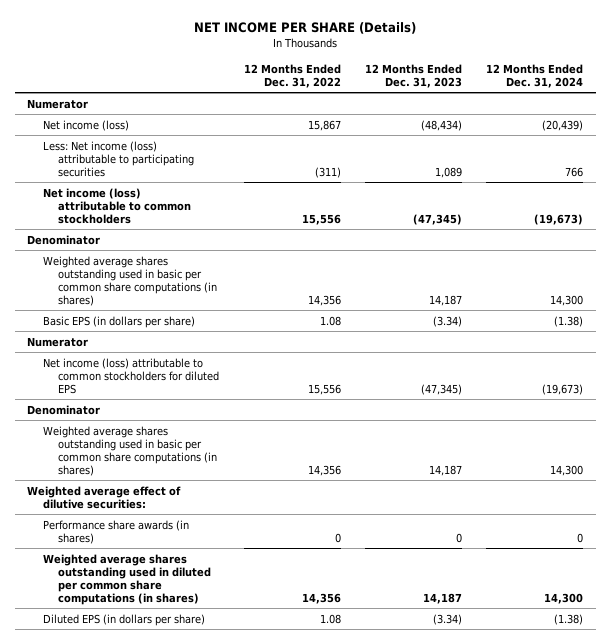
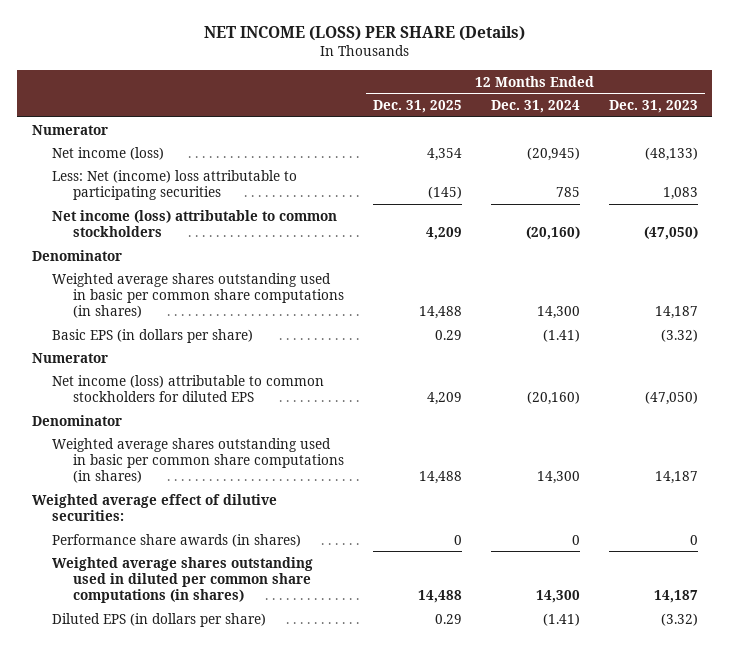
- NET INCOME PER SHARE (Details)
+ NET INCOME (LOSS) PER SHARE (Details)
- | 12 Months Ended Dec. 31, 2022 | 12 Months Ended Dec. 31, 2023 | 12 Months Ended Dec. 31, 2024
+ | 12 Months Ended Dec. 31, 2025 | 12 Months Ended Dec. 31, 2024 | 12 Months Ended Dec. 31, 2023
- Net income (loss) | 15,867 | (48,434) | (20,439)
- Less: Net income (loss) attributable to participating securities | (311) | 1,089 | 766
- Net income (loss) attributable to common stockholders | 15,556 | (47,345) | (19,673)
+ Net income (loss) | 4,354 | (20,945) | (48,133)
+ Less: Net (income) loss attributable to participating securities | (145) | 785 | 1,083
+ Net income (loss) attributable to common stockholders | 4,209 | (20,160) | (47,050)
- Basic EPS (in dollars per share) | 1.08 | (3.34) | (1.38)
+ Basic EPS (in dollars per share) | 0.29 | (1.41) | (3.32)
- Net income (loss) attributable to common stockholders for diluted EPS | 15,556 | (47,345) | (19,673)
+ Net income (loss) attributable to common stockholders for diluted EPS | 4,209 | (20,160) | (47,050)
- Diluted EPS (in dollars per share) | 1.08 | (3.34) | (1.38)
+ Diluted EPS (in dollars per share) | 0.29 | (1.41) | (3.32)

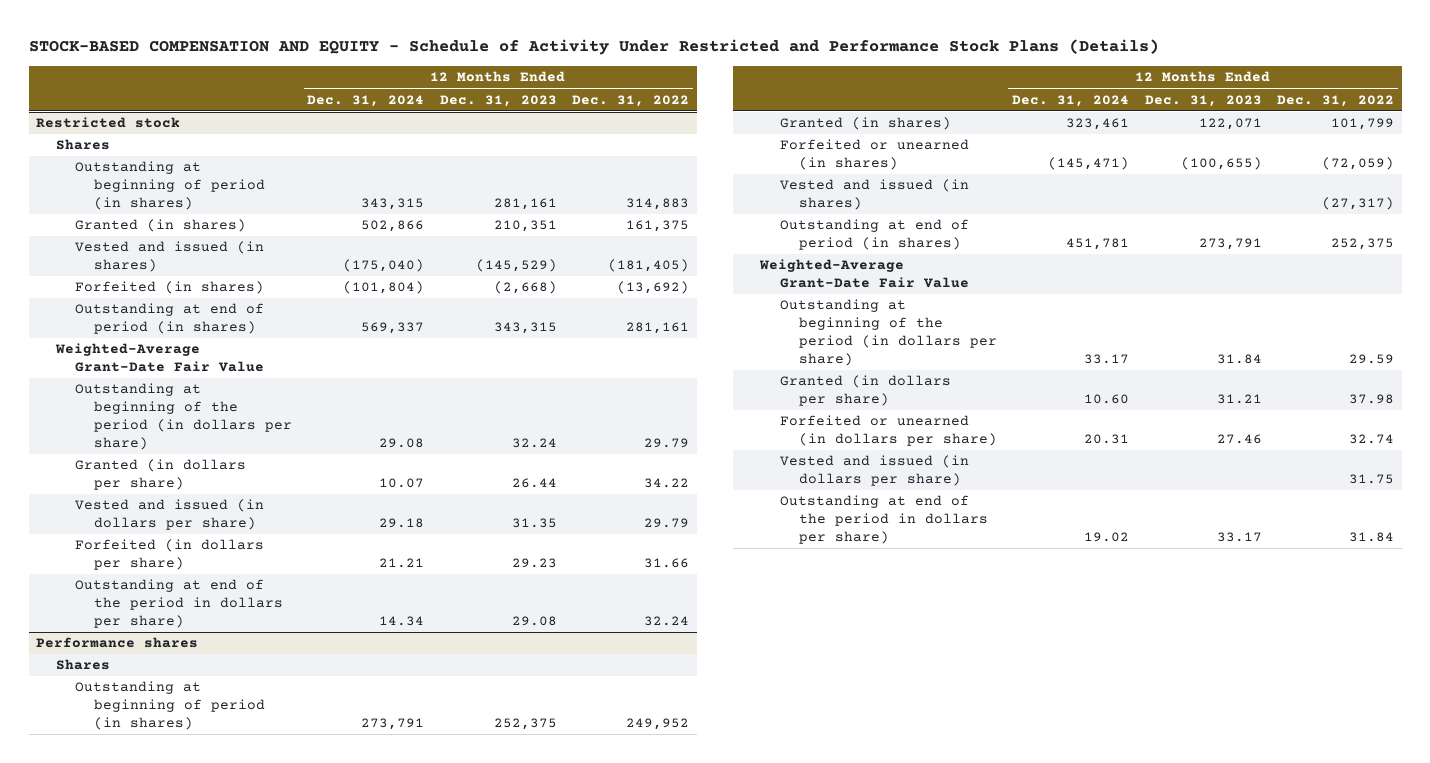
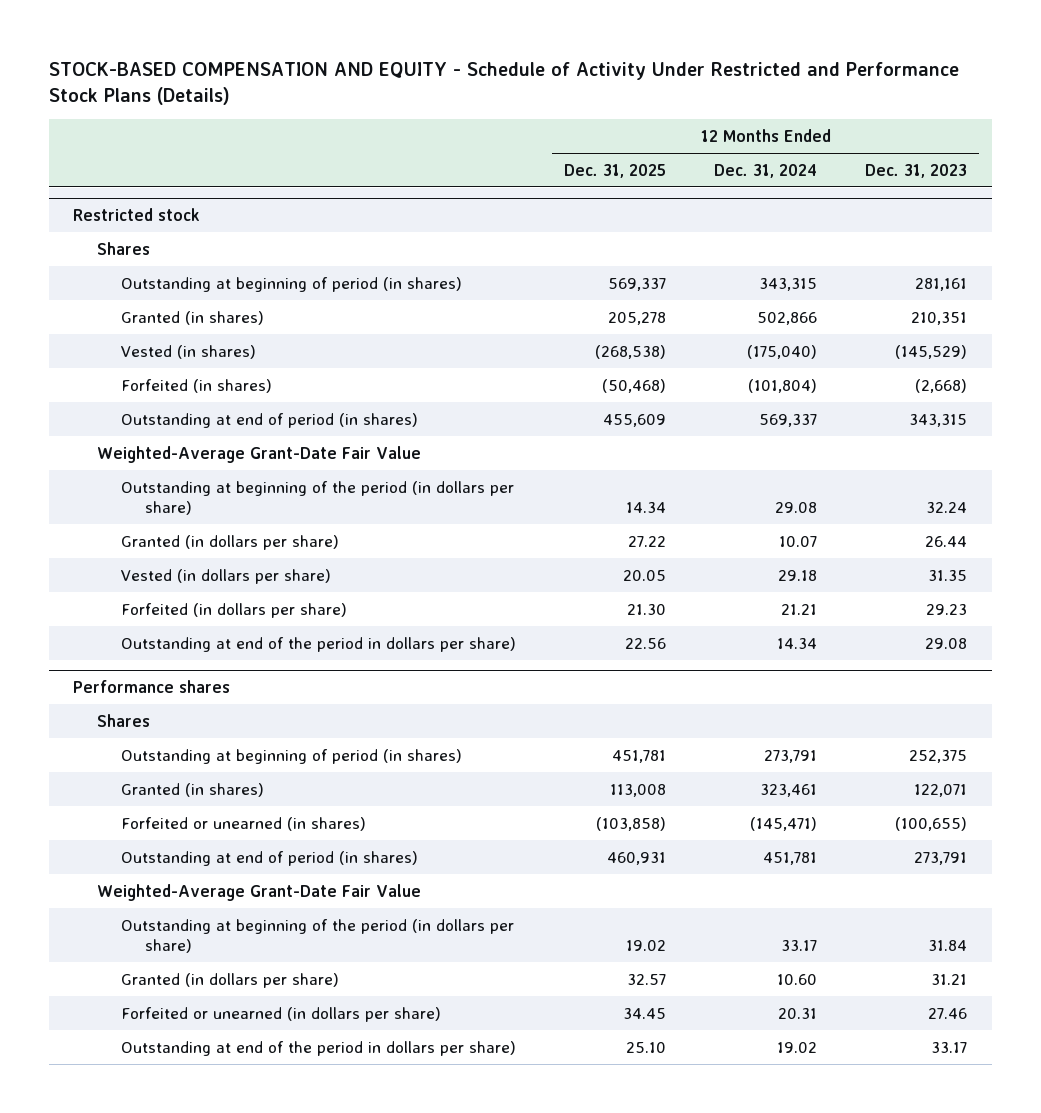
- | 12 Months Ended Dec. 31, 2024 | 12 Months Ended Dec. 31, 2023 | 12 Months Ended Dec. 31, 2022
+ | 12 Months Ended Dec. 31, 2025 | 12 Months Ended Dec. 31, 2024 | 12 Months Ended Dec. 31, 2023
@ Restricted stock
- Vested and issued (in shares) | (175,040) | (145,529) | (181,405)
+ Vested (in shares) | (268,538) | (175,040) | (145,529)
- Vested and issued (in dollars per share) | 29.18 | 31.35 | 29.79
+ Vested (in dollars per share) | 20.05 | 29.18 | 31.35
@ Performance shares
- Vested and issued (in shares) | | | (27,317)
- Vested and issued (in dollars per share) | | | 31.75

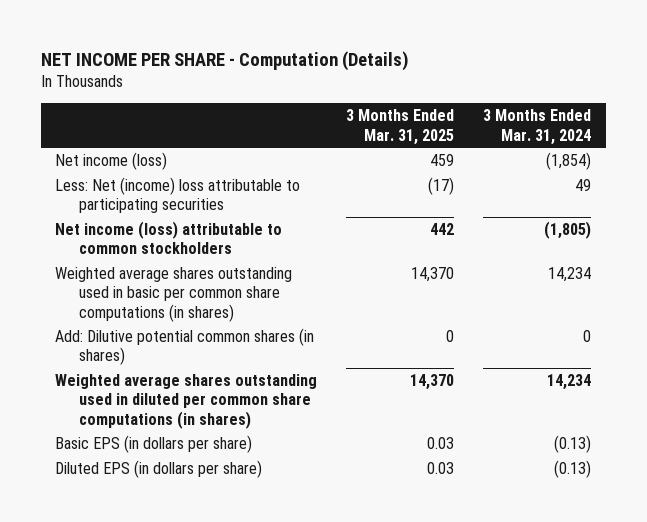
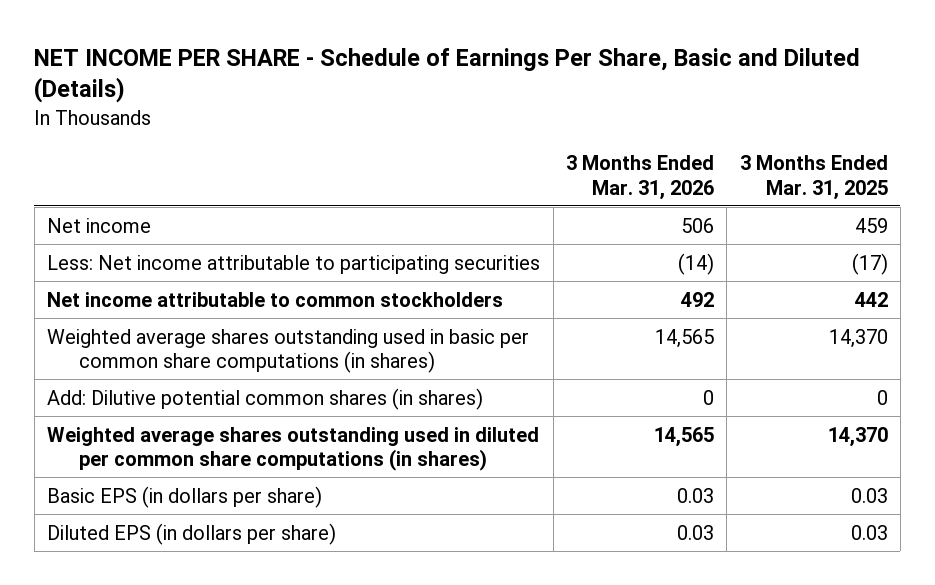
- NET INCOME PER SHARE - Computation (Details)
+ NET INCOME PER SHARE - Schedule of Earnings Per Share, Basic and Diluted (Details)
- | 3 Months Ended Mar. 31, 2025 | 3 Months Ended Mar. 31, 2024
+ | 3 Months Ended Mar. 31, 2026 | 3 Months Ended Mar. 31, 2025
- Net income (loss) | 459 | (1,854)
- Less: Net (income) loss attributable to participating securities | (17) | 49
- Net income (loss) attributable to common stockholders | 442 | (1,805)
+ Net income | 506 | 459
+ Less: Net income attributable to participating securities | (14) | (17)
+ Net income attributable to common stockholders | 492 | 442

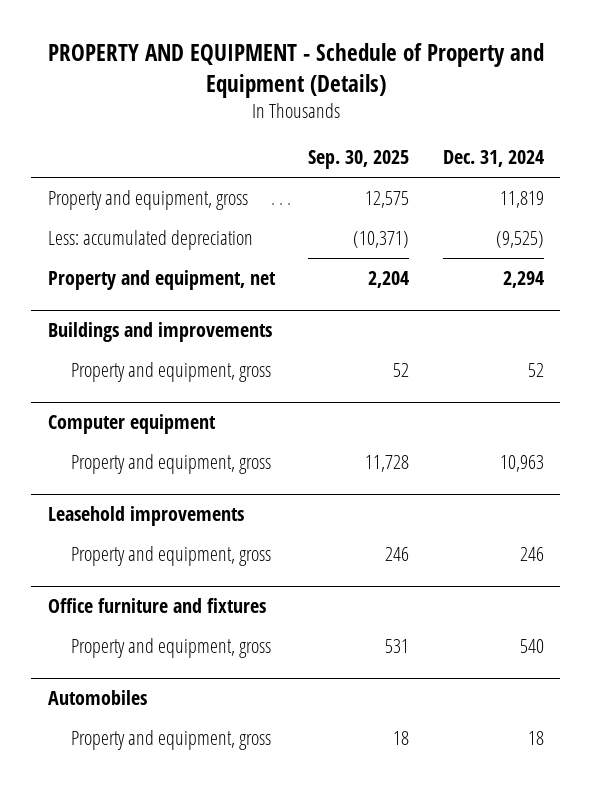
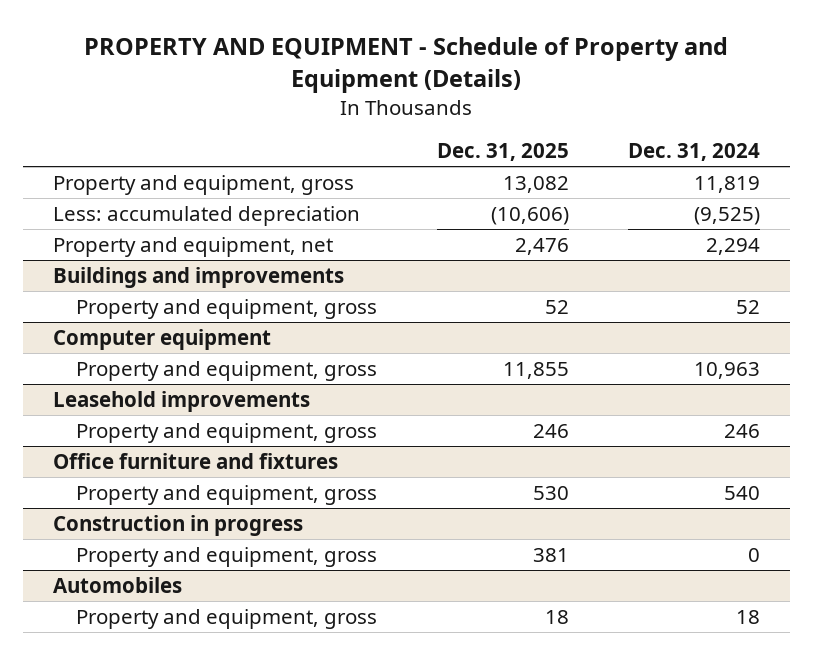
- | Sep. 30, 2025 | Dec. 31, 2024
+ | Dec. 31, 2025 | Dec. 31, 2024
+ Construction in progress
+ Property and equipment, gross | 381 | 0

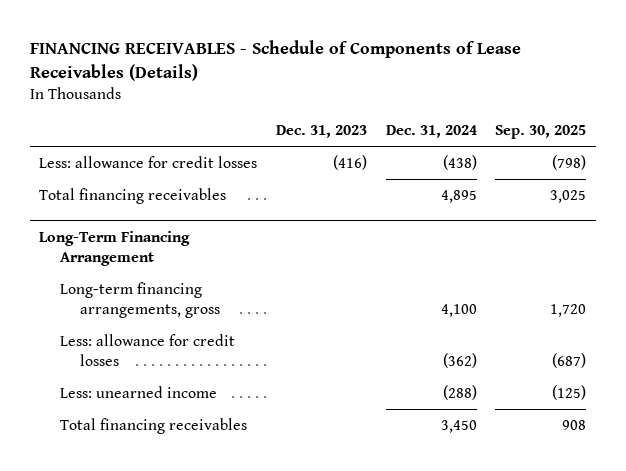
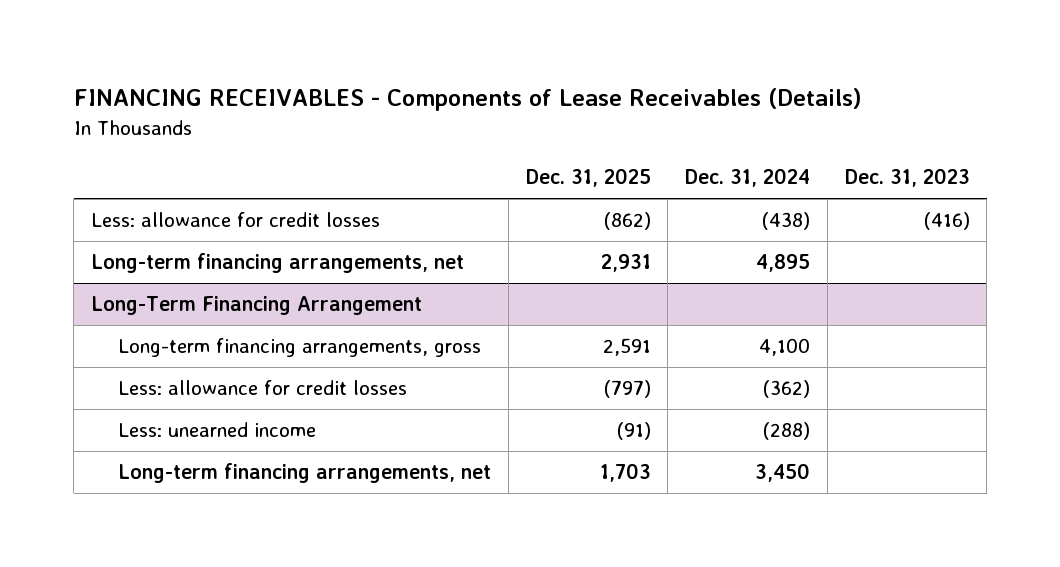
- FINANCING RECEIVABLES - Schedule of Components of Lease Receivables (Details)
+ FINANCING RECEIVABLES - Components of Lease Receivables (Details)
- | Dec. 31, 2023 | Dec. 31, 2024 | Sep. 30, 2025
+ | Dec. 31, 2025 | Dec. 31, 2024 | Dec. 31, 2023
- Total financing receivables | | 4,895 | 3,025
+ Long-term financing arrangements, net | 2,931 | 4,895 |
@ Long-Term Financing Arrangement
- Total financing receivables | | 3,450 | 908
+ Long-term financing arrangements, net | 1,703 | 3,450 |

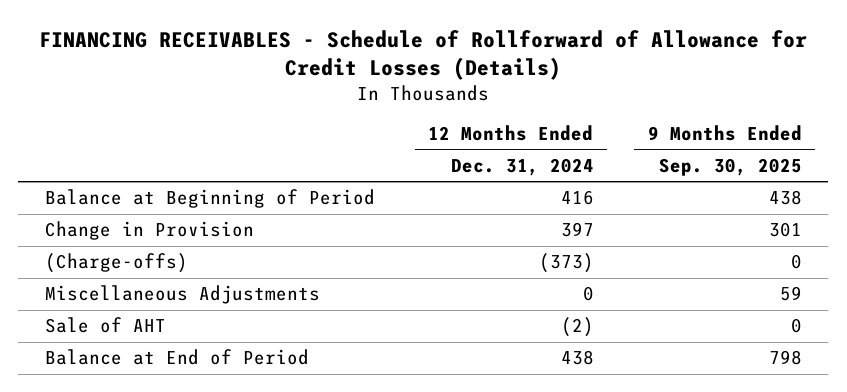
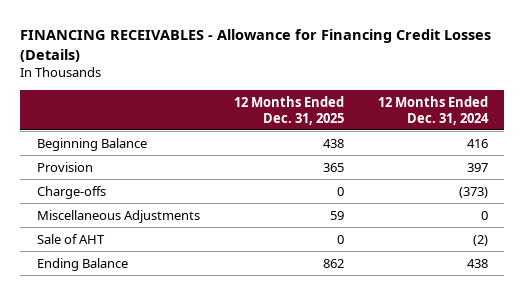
- FINANCING RECEIVABLES - Schedule of Rollforward of Allowance for Credit Losses (Details)
+ FINANCING RECEIVABLES - Allowance for Financing Credit Losses (Details)
- | 12 Months Ended Dec. 31, 2024 | 9 Months Ended Sep. 30, 2025
+ | 12 Months Ended Dec. 31, 2025 | 12 Months Ended Dec. 31, 2024
- Balance at Beginning of Period | 416 | 438
- Change in Provision | 397 | 301
- (Charge-offs) | (373) | 0
+ Beginning Balance | 438 | 416
+ Provision | 365 | 397
+ Charge-offs | 0 | (373)
- Balance at End of Period | 438 | 798
+ Ending Balance | 862 | 438

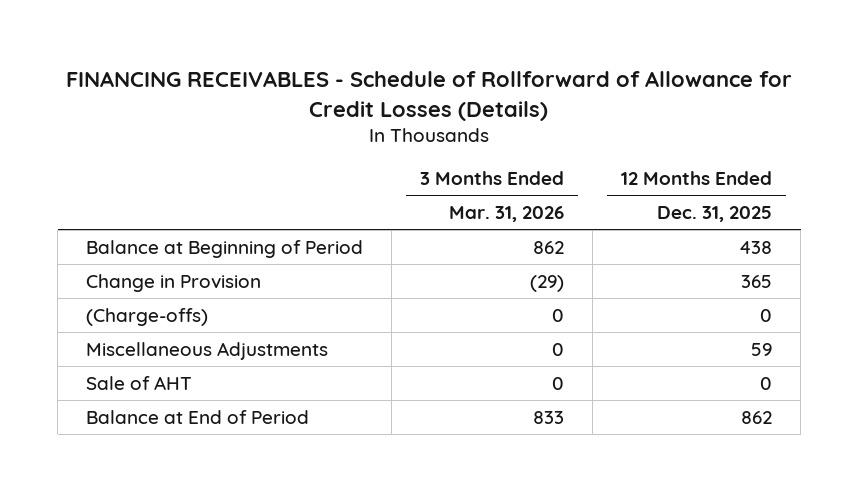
- FINANCING RECEIVABLES - Allowance for Financing Credit Losses (Details)
+ FINANCING RECEIVABLES - Schedule of Rollforward of Allowance for Credit Losses (Details)
- | 12 Months Ended Dec. 31, 2025 | 12 Months Ended Dec. 31, 2024
+ | 3 Months Ended Mar. 31, 2026 | 12 Months Ended Dec. 31, 2025
- Beginning Balance | 438 | 416
- Provision | 365 | 397
- Charge-offs | 0 | (373)
+ Balance at Beginning of Period | 862 | 438
+ Change in Provision | (29) | 365
+ (Charge-offs) | 0 | 0
- Ending Balance | 862 | 438
+ Balance at End of Period | 833 | 862

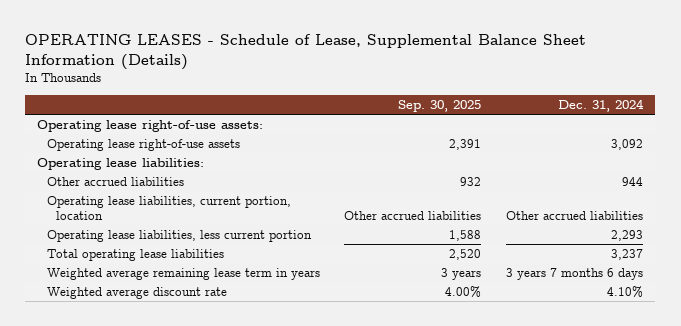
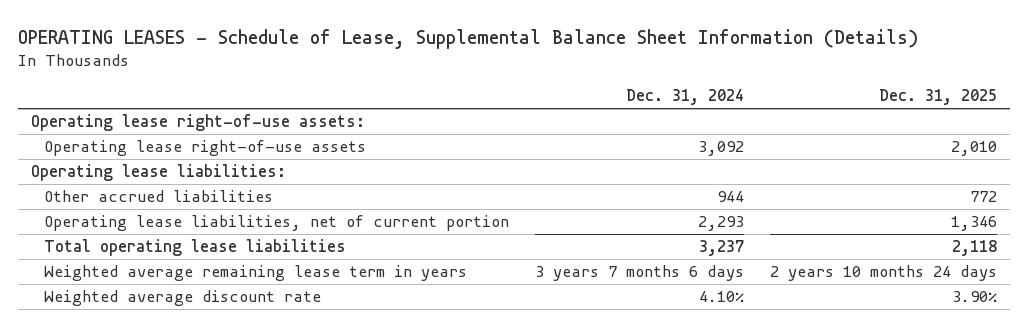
- | Sep. 30, 2025 | Dec. 31, 2024
+ | Dec. 31, 2024 | Dec. 31, 2025
- Operating lease liabilities, current portion, location | Other accrued liabilities | Other accrued liabilities
- Operating lease liabilities, less current portion | 1,588 | 2,293
+ Operating lease liabilities, net of current portion | 2,293 | 1,346

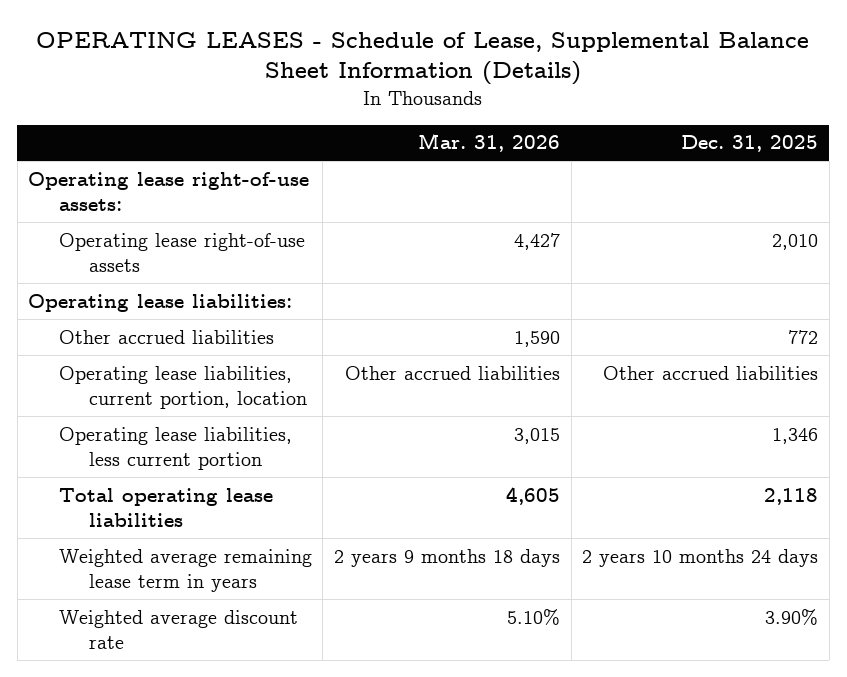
- | Dec. 31, 2024 | Dec. 31, 2025
+ | Mar. 31, 2026 | Dec. 31, 2025
- Operating lease liabilities, net of current portion | 2,293 | 1,346
+ Operating lease liabilities, current portion, location | Other accrued liabilities | Other accrued liabilities
+ Operating lease liabilities, less current portion | 3,015 | 1,346

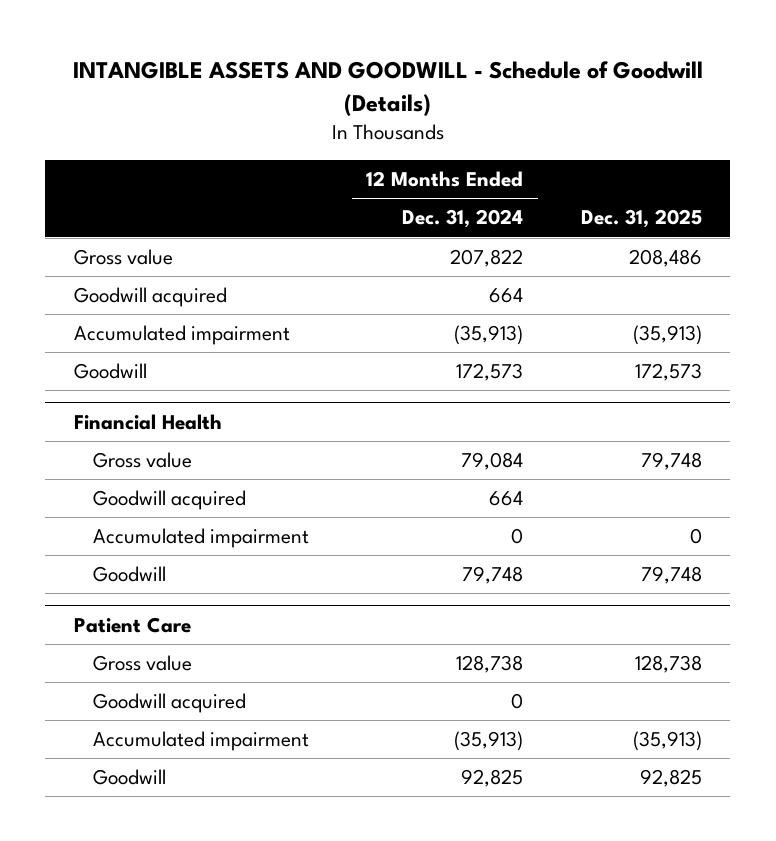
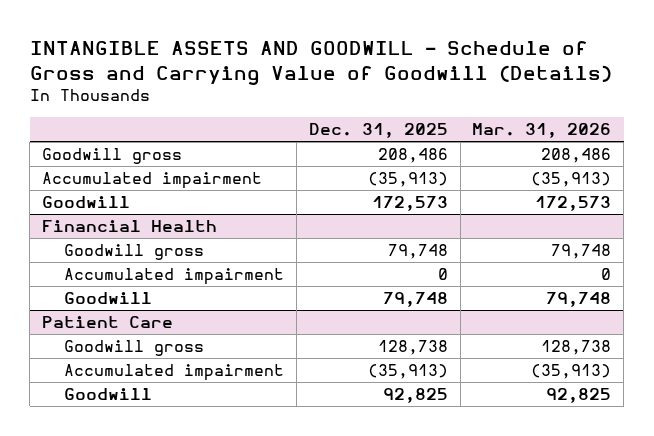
- INTANGIBLE ASSETS AND GOODWILL - Schedule of Goodwill (Details)
+ INTANGIBLE ASSETS AND GOODWILL - Schedule of Gross and Carrying Value of Goodwill (Details)
- | 12 Months Ended Dec. 31, 2024 | Dec. 31, 2025
+ | Dec. 31, 2025 | Mar. 31, 2026
- Gross value | 207,822 | 208,486
- Goodwill acquired | 664 |
+ Goodwill gross | 208,486 | 208,486
@ Financial Health
- Gross value | 79,084 | 79,748
- Goodwill acquired | 664 |
+ Goodwill gross | 79,748 | 79,748
@ Patient Care
- Gross value | 128,738 | 128,738
- Goodwill acquired | 0 |
+ Goodwill gross | 128,738 | 128,738

